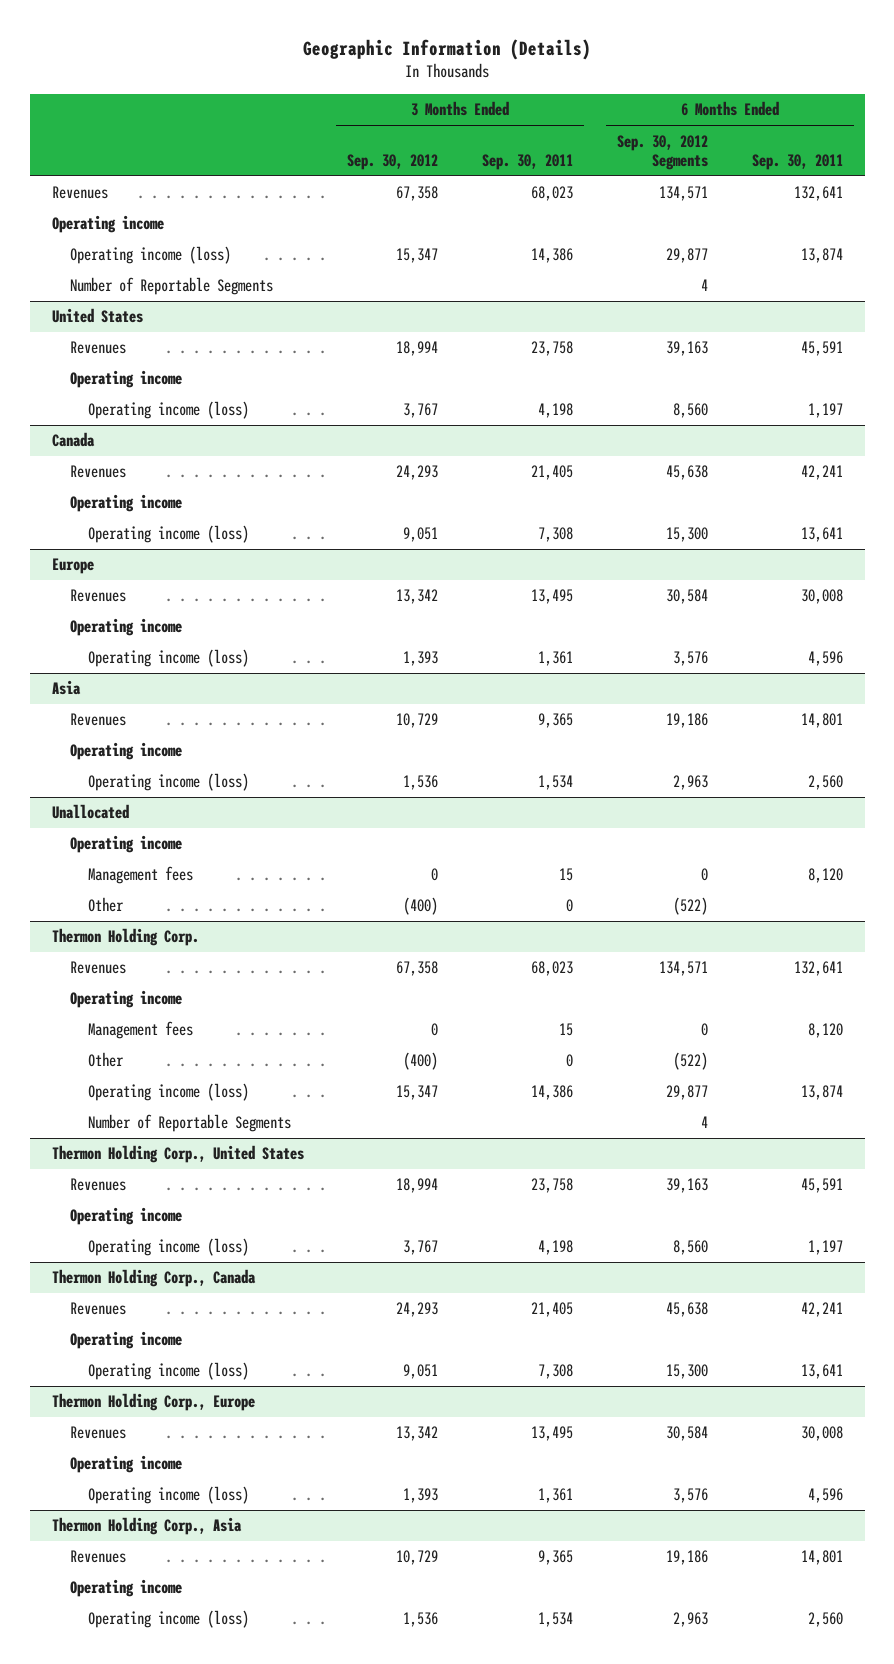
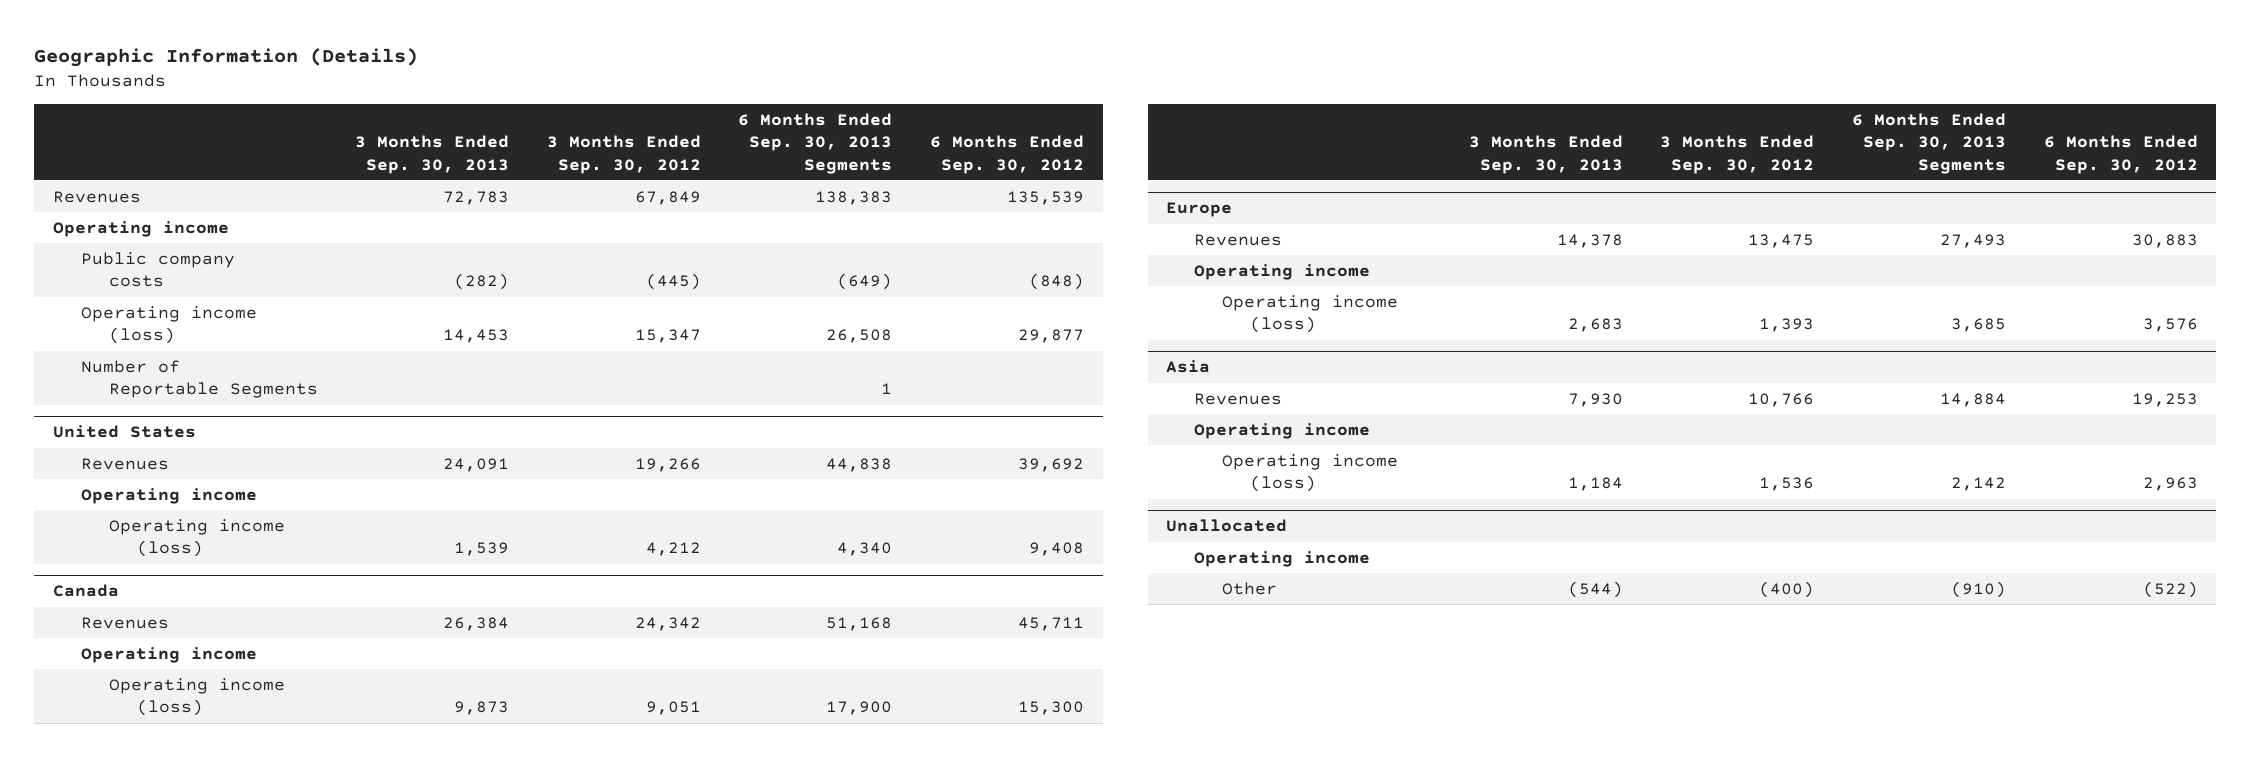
- | 3 Months Ended Sep. 30, 2012 | 3 Months Ended Sep. 30, 2011 | 6 Months Ended Sep. 30, 2012 Segments | 6 Months Ended Sep. 30, 2011
+ | 3 Months Ended Sep. 30, 2013 | 3 Months Ended Sep. 30, 2012 | 6 Months Ended Sep. 30, 2013 Segments | 6 Months Ended Sep. 30, 2012
- Revenues | 67,358 | 68,023 | 134,571 | 132,641
+ Revenues | 72,783 | 67,849 | 138,383 | 135,539
+ Public company costs | (282) | (445) | (649) | (848)
@ United States
- Revenues | 18,994 | 23,758 | 39,163 | 45,591
+ Revenues | 24,091 | 19,266 | 44,838 | 39,692
- Operating income (loss) | 3,767 | 4,198 | 8,560 | 1,197
+ Operating income (loss) | 1,539 | 4,212 | 4,340 | 9,408
@ Canada
- Revenues | 24,293 | 21,405 | 45,638 | 42,241
+ Revenues | 26,384 | 24,342 | 51,168 | 45,711
@ Europe
- Revenues | 13,342 | 13,495 | 30,584 | 30,008
+ Revenues | 14,378 | 13,475 | 27,493 | 30,883
@ Asia
- Revenues | 10,729 | 9,365 | 19,186 | 14,801
+ Revenues | 7,930 | 10,766 | 14,884 | 19,253
@ Unallocated
- Management fees | 0 | 15 | 0 | 8,120
- Thermon Holding Corp.
- Revenues | 67,358 | 68,023 | 134,571 | 132,641
- Operating income
- Management fees | 0 | 15 | 0 | 8,120
- Other | (400) | 0 | (522) |
- Operating income (loss) | 15,347 | 14,386 | 29,877 | 13,874
- Number of Reportable Segments | | | 4 |
- Thermon Holding Corp., United States
- Revenues | 18,994 | 23,758 | 39,163 | 45,591
- Operating income
- Operating income (loss) | 3,767 | 4,198 | 8,560 | 1,197
- Thermon Holding Corp., Canada
- Revenues | 24,293 | 21,405 | 45,638 | 42,241
- Operating income
- Operating income (loss) | 9,051 | 7,308 | 15,300 | 13,641
- Thermon Holding Corp., Europe
- Revenues | 13,342 | 13,495 | 30,584 | 30,008
- Operating income
- Operating income (loss) | 1,393 | 1,361 | 3,576 | 4,596
- Thermon Holding Corp., Asia
- Revenues | 10,729 | 9,365 | 19,186 | 14,801
- Operating income
- Operating income (loss) | 1,536 | 1,534 | 2,963 | 2,560

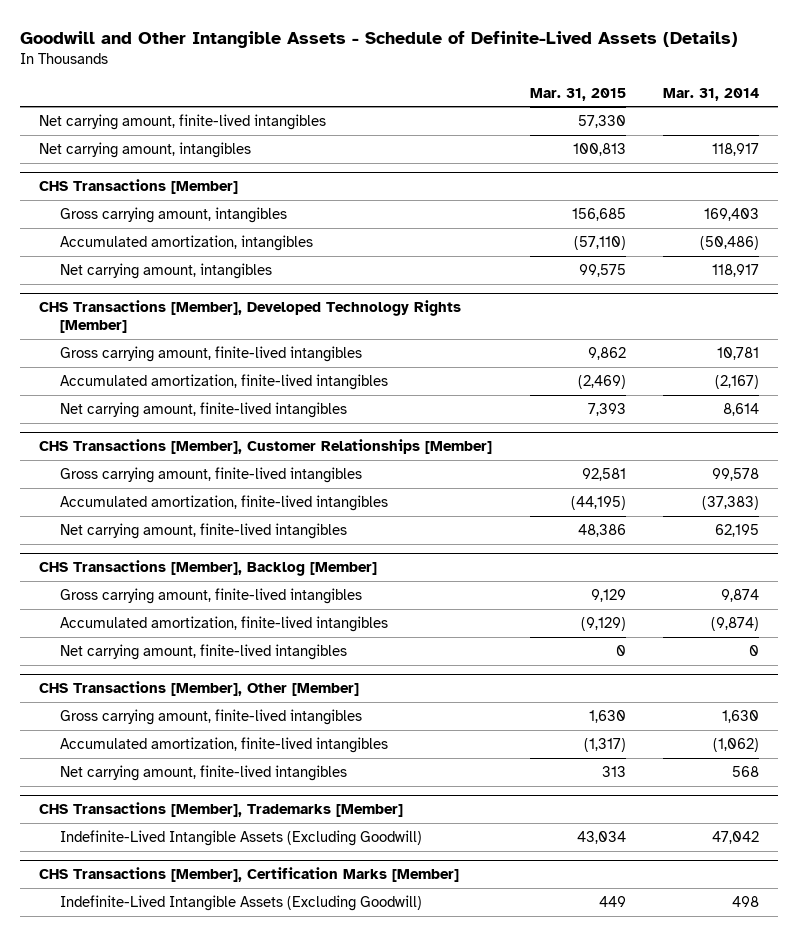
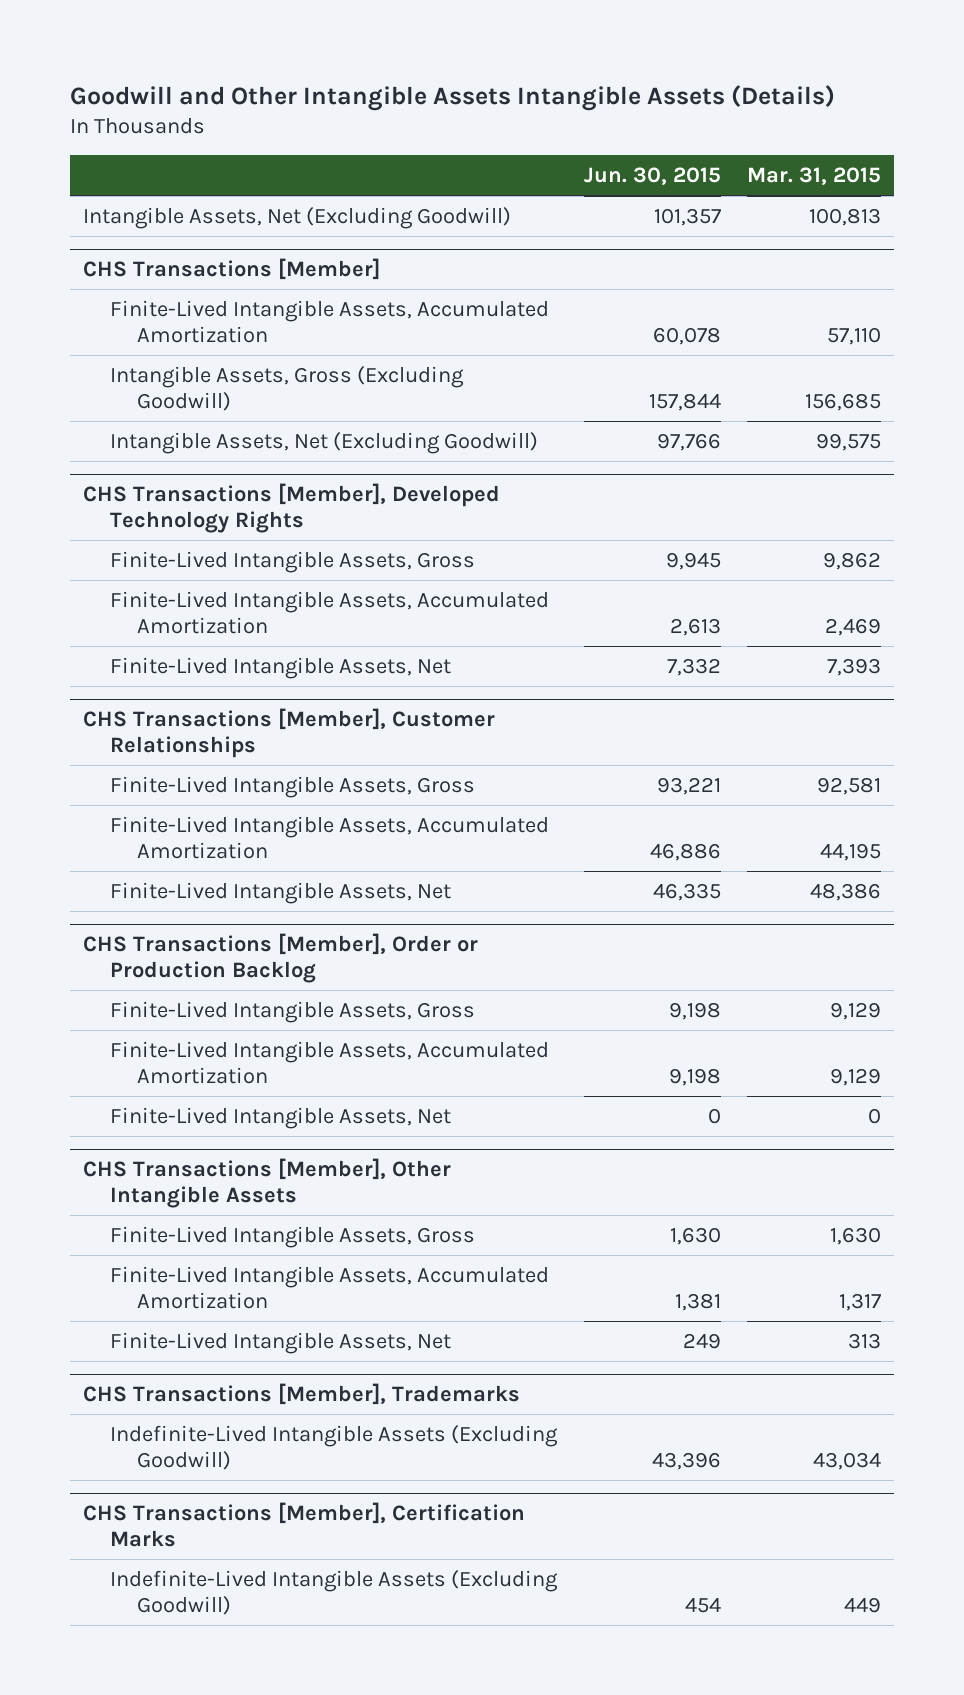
- Goodwill and Other Intangible Assets - Schedule of Definite-Lived Assets (Details)
+ Goodwill and Other Intangible Assets Intangible Assets (Details)
- | Mar. 31, 2015 | Mar. 31, 2014
+ | Jun. 30, 2015 | Mar. 31, 2015
- Net carrying amount, finite-lived intangibles | 57,330 |
- Net carrying amount, intangibles | 100,813 | 118,917
+ Intangible Assets, Net (Excluding Goodwill) | 101,357 | 100,813
@ CHS Transactions [Member]
- Gross carrying amount, intangibles | 156,685 | 169,403
- Accumulated amortization, intangibles | (57,110) | (50,486)
- Net carrying amount, intangibles | 99,575 | 118,917
- CHS Transactions [Member], Developed Technology Rights [Member]
- Gross carrying amount, finite-lived intangibles | 9,862 | 10,781
- Accumulated amortization, finite-lived intangibles | (2,469) | (2,167)
- Net carrying amount, finite-lived intangibles | 7,393 | 8,614
- CHS Transactions [Member], Customer Relationships [Member]
- Gross carrying amount, finite-lived intangibles | 92,581 | 99,578
- Accumulated amortization, finite-lived intangibles | (44,195) | (37,383)
- Net carrying amount, finite-lived intangibles | 48,386 | 62,195
- CHS Transactions [Member], Backlog [Member]
- Gross carrying amount, finite-lived intangibles | 9,129 | 9,874
- Accumulated amortization, finite-lived intangibles | (9,129) | (9,874)
- Net carrying amount, finite-lived intangibles | 0 | 0
- CHS Transactions [Member], Other [Member]
- Gross carrying amount, finite-lived intangibles | 1,630 | 1,630
- Accumulated amortization, finite-lived intangibles | (1,317) | (1,062)
- Net carrying amount, finite-lived intangibles | 313 | 568
- CHS Transactions [Member], Trademarks [Member]
@ CHS Transactions [Member]
+ Finite-Lived Intangible Assets, Accumulated Amortization | 60,078 | 57,110
+ Intangible Assets, Gross (Excluding Goodwill) | 157,844 | 156,685
+ Intangible Assets, Net (Excluding Goodwill) | 97,766 | 99,575
+ CHS Transactions [Member], Developed Technology Rights
+ Finite-Lived Intangible Assets, Gross | 9,945 | 9,862
+ Finite-Lived Intangible Assets, Accumulated Amortization | 2,613 | 2,469
+ Finite-Lived Intangible Assets, Net | 7,332 | 7,393
+ CHS Transactions [Member], Customer Relationships
+ Finite-Lived Intangible Assets, Gross | 93,221 | 92,581
+ Finite-Lived Intangible Assets, Accumulated Amortization | 46,886 | 44,195
+ Finite-Lived Intangible Assets, Net | 46,335 | 48,386
+ CHS Transactions [Member], Order or Production Backlog
+ Finite-Lived Intangible Assets, Gross | 9,198 | 9,129
+ Finite-Lived Intangible Assets, Accumulated Amortization | 9,198 | 9,129
+ Finite-Lived Intangible Assets, Net | 0 | 0
+ CHS Transactions [Member], Other Intangible Assets
+ Finite-Lived Intangible Assets, Gross | 1,630 | 1,630
+ Finite-Lived Intangible Assets, Accumulated Amortization | 1,381 | 1,317
+ Finite-Lived Intangible Assets, Net | 249 | 313
+ CHS Transactions [Member], Trademarks
- CHS Transactions [Member], Certification Marks [Member]
+ CHS Transactions [Member], Certification Marks

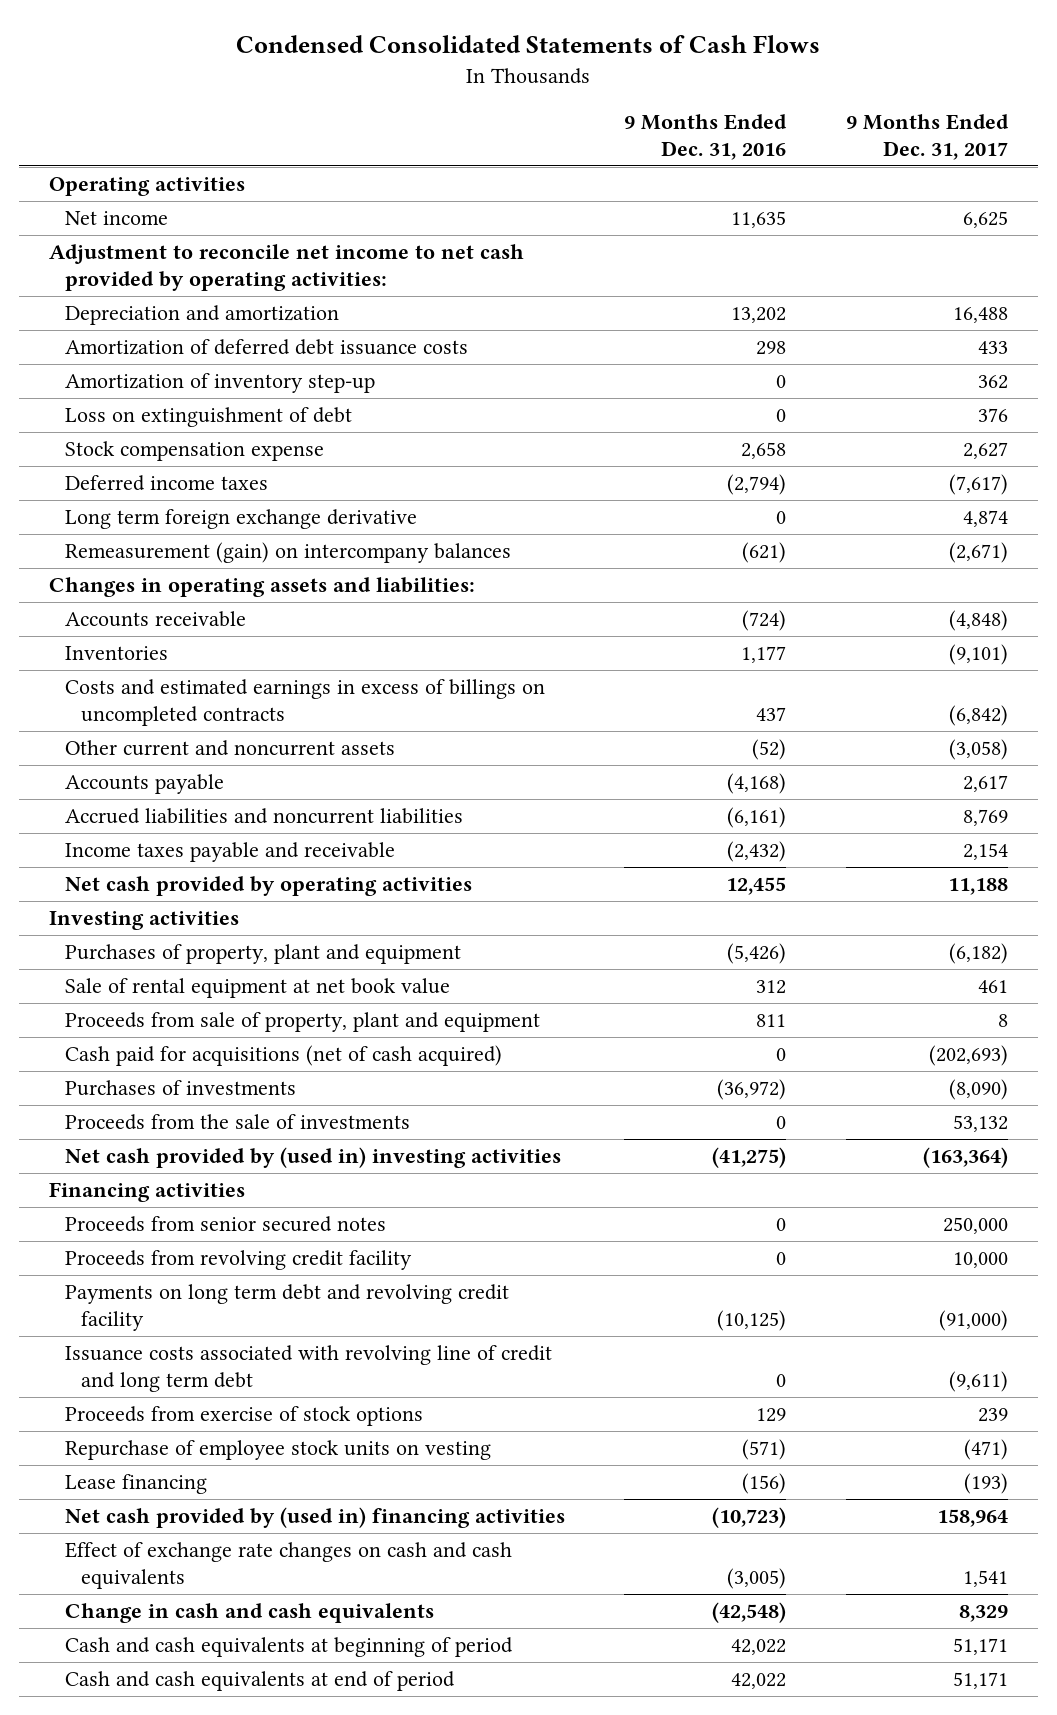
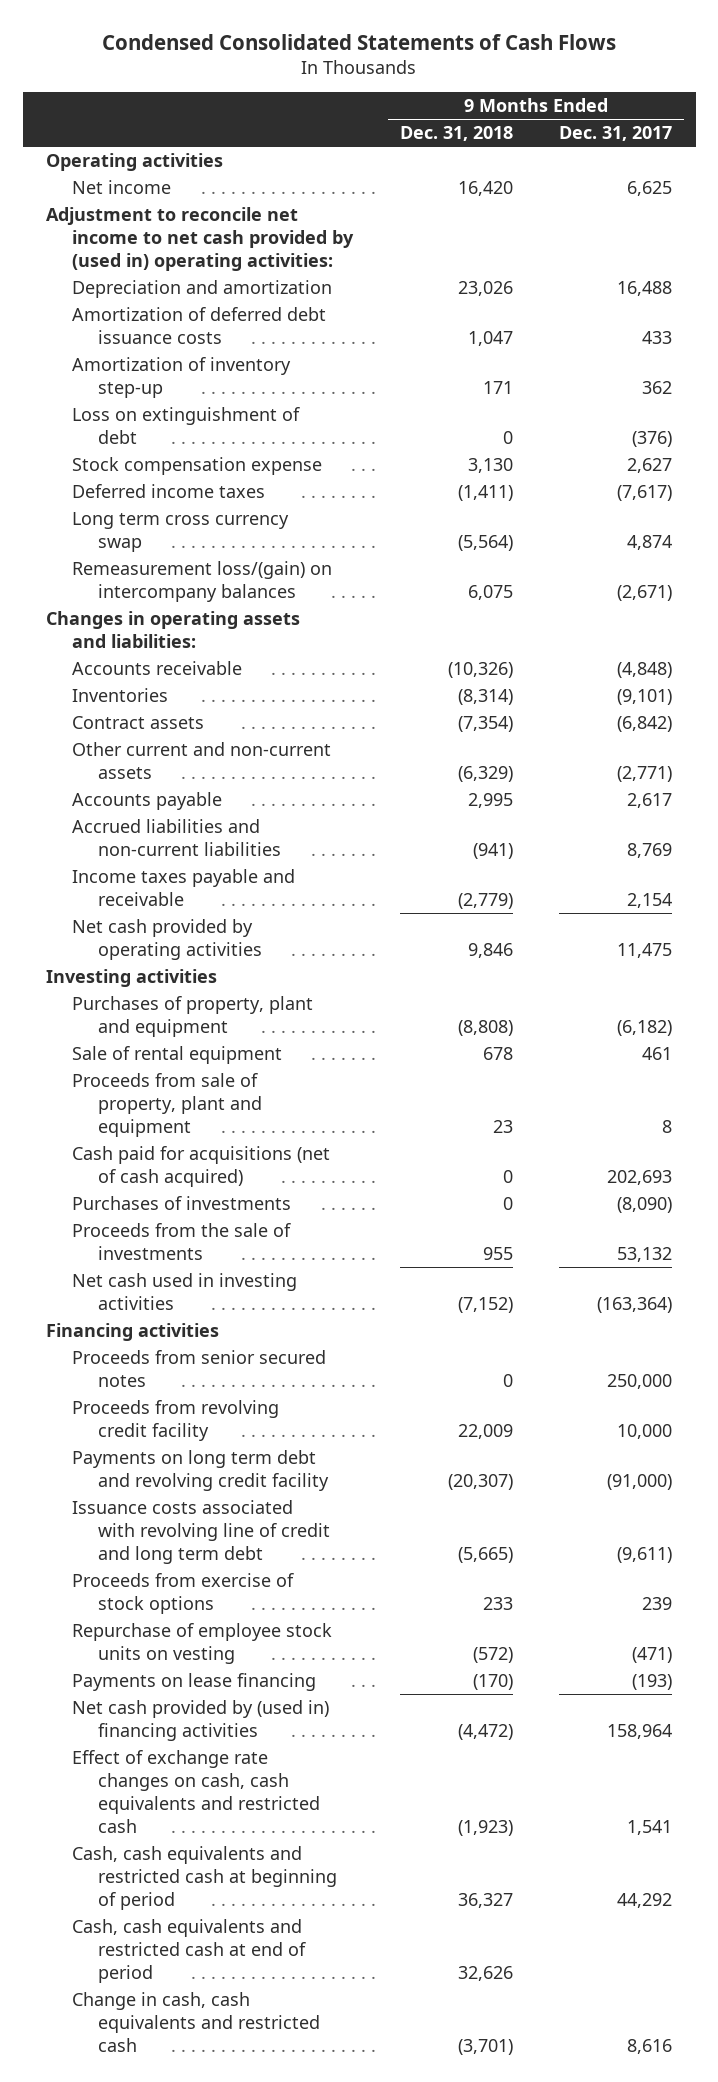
- | 9 Months Ended Dec. 31, 2016 | 9 Months Ended Dec. 31, 2017
+ | 9 Months Ended Dec. 31, 2018 | 9 Months Ended Dec. 31, 2017
- Adjustment to reconcile net income to net cash provided by operating activities:
+ Adjustment to reconcile net income to net cash provided by (used in) operating activities:
- Loss on extinguishment of debt | 0 | 376
+ Loss on extinguishment of debt | 0 | (376)
- Long term foreign exchange derivative | 0 | 4,874
- Remeasurement (gain) on intercompany balances | (621) | (2,671)
+ Long term cross currency swap | (5,564) | 4,874
+ Remeasurement loss/(gain) on intercompany balances | 6,075 | (2,671)
- Costs and estimated earnings in excess of billings on uncompleted contracts | 437 | (6,842)
- Other current and noncurrent assets | (52) | (3,058)
+ Contract assets | (7,354) | (6,842)
+ Other current and non-current assets | (6,329) | (2,771)
- Accrued liabilities and noncurrent liabilities | (6,161) | 8,769
+ Accrued liabilities and non-current liabilities | (941) | 8,769
- Net cash provided by operating activities | 12,455 | 11,188
+ Net cash provided by operating activities | 9,846 | 11,475
- Sale of rental equipment at net book value | 312 | 461
+ Sale of rental equipment | 678 | 461
- Cash paid for acquisitions (net of cash acquired) | 0 | (202,693)
+ Cash paid for acquisitions (net of cash acquired) | 0 | 202,693
- Net cash provided by (used in) investing activities | (41,275) | (163,364)
+ Net cash used in investing activities | (7,152) | (163,364)
- Lease financing | (156) | (193)
+ Payments on lease financing | (170) | (193)
- Effect of exchange rate changes on cash and cash equivalents | (3,005) | 1,541
- Change in cash and cash equivalents | (42,548) | 8,329
- Cash and cash equivalents at beginning of period | 42,022 | 51,171
- Cash and cash equivalents at end of period | 42,022 | 51,171
+ Effect of exchange rate changes on cash, cash equivalents and restricted cash | (1,923) | 1,541
+ Cash, cash equivalents and restricted cash at beginning of period | 36,327 | 44,292
+ Cash, cash equivalents and restricted cash at end of period | 32,626 |
+ Change in cash, cash equivalents and restricted cash | (3,701) | 8,616

